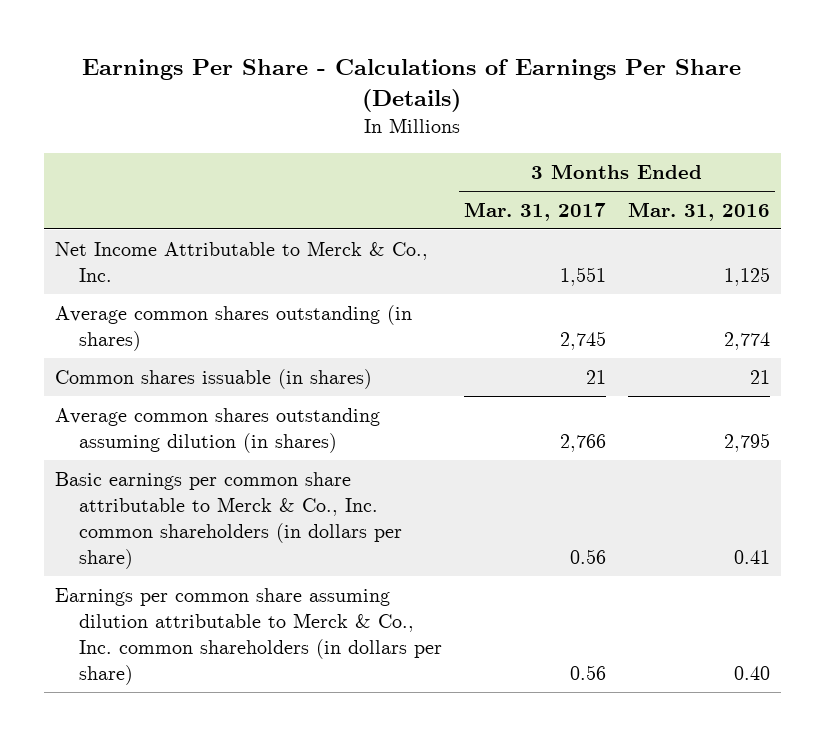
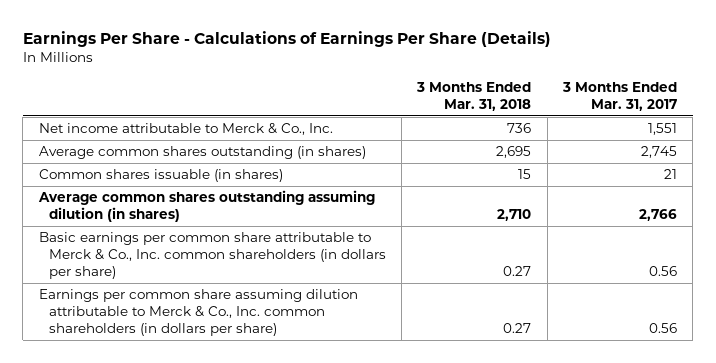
- | 3 Months Ended Mar. 31, 2017 | 3 Months Ended Mar. 31, 2016
+ | 3 Months Ended Mar. 31, 2018 | 3 Months Ended Mar. 31, 2017
- Net Income Attributable to Merck & Co., Inc. | 1,551 | 1,125
+ Net income attributable to Merck & Co., Inc. | 736 | 1,551

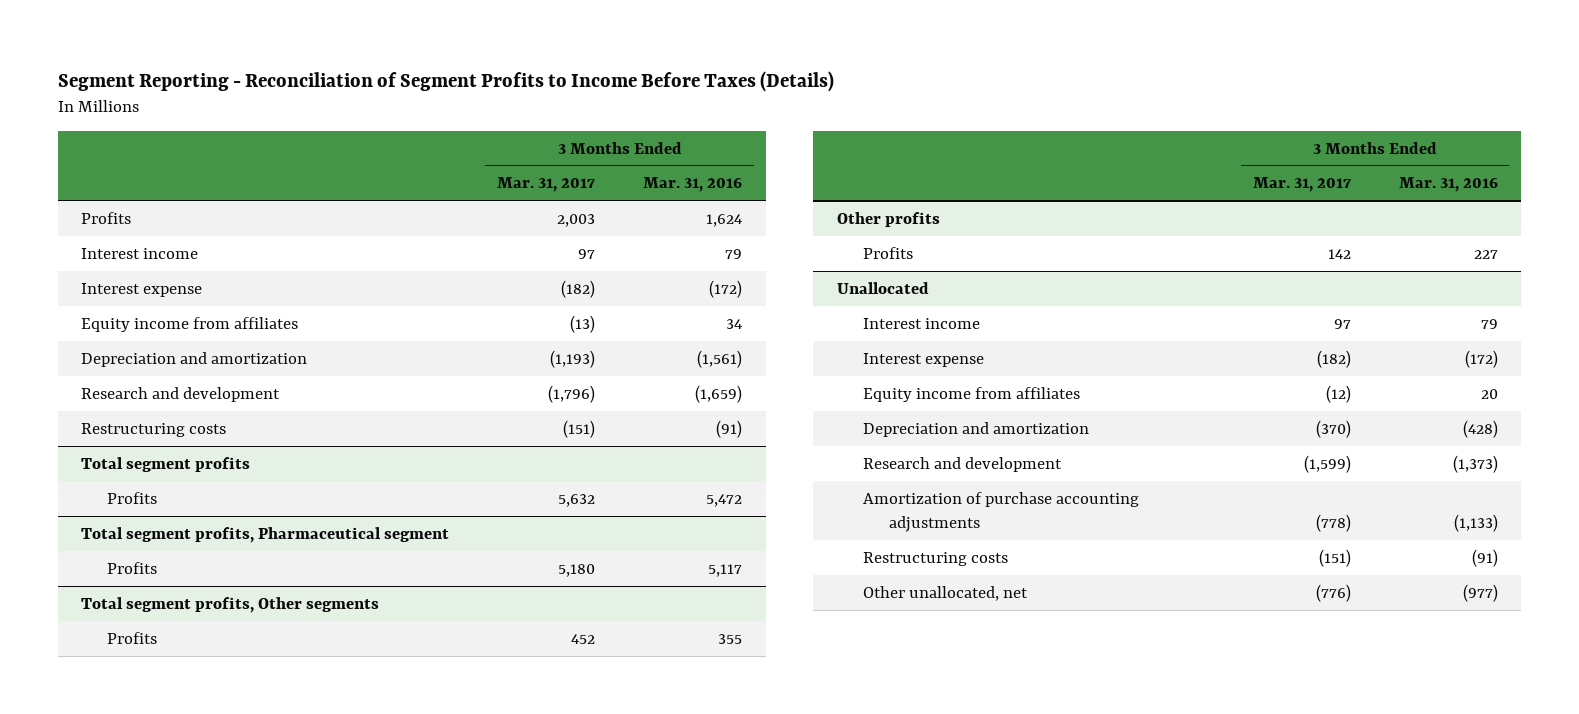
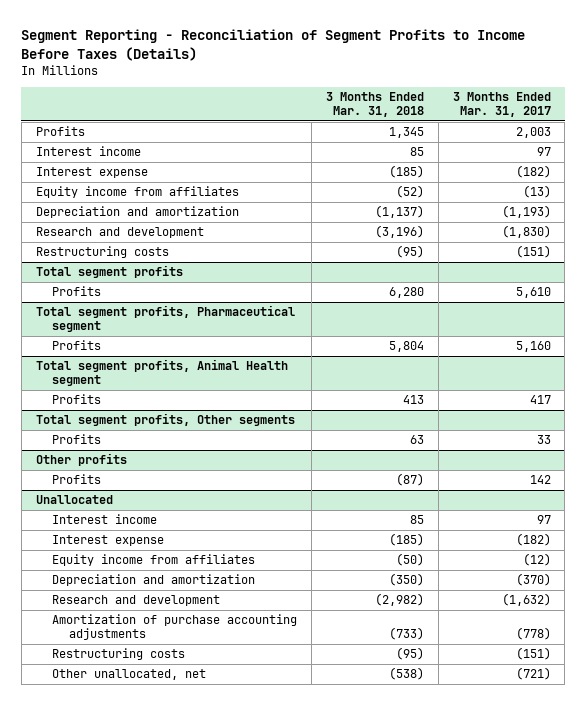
- | 3 Months Ended Mar. 31, 2017 | 3 Months Ended Mar. 31, 2016
+ | 3 Months Ended Mar. 31, 2018 | 3 Months Ended Mar. 31, 2017
- Research and development | (1,796) | (1,659)
+ Research and development | (3,196) | (1,830)
@ Total segment profits
- Profits | 5,632 | 5,472
+ Profits | 6,280 | 5,610
@ Total segment profits, Pharmaceutical segment
- Profits | 5,180 | 5,117
+ Profits | 5,804 | 5,160
+ Total segment profits, Animal Health segment
+ Profits | 413 | 417
@ Total segment profits, Other segments
- Profits | 452 | 355
+ Profits | 63 | 33
@ Unallocated
- Research and development | (1,599) | (1,373)
+ Research and development | (2,982) | (1,632)
- Other unallocated, net | (776) | (977)
+ Other unallocated, net | (538) | (721)

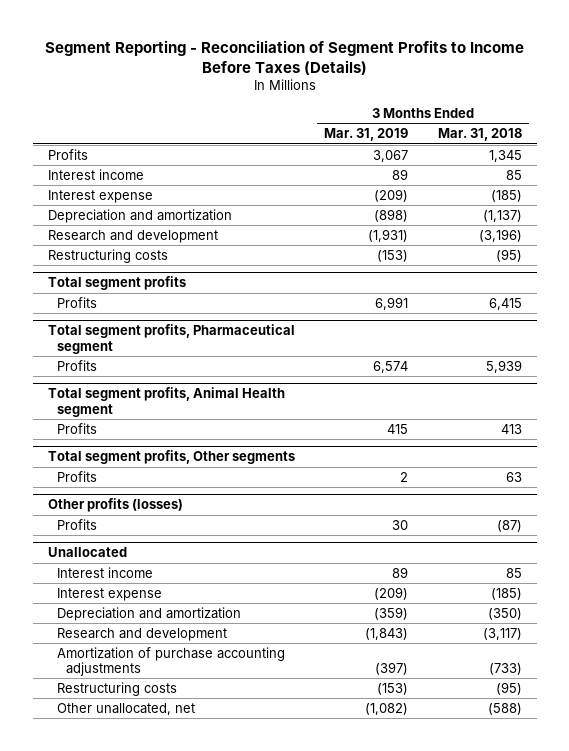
- | 3 Months Ended Mar. 31, 2018 | 3 Months Ended Mar. 31, 2017
+ | 3 Months Ended Mar. 31, 2019 | 3 Months Ended Mar. 31, 2018
- Equity income from affiliates | (52) | (13)
@ Total segment profits
- Profits | 6,280 | 5,610
+ Profits | 6,991 | 6,415
@ Total segment profits, Pharmaceutical segment
- Profits | 5,804 | 5,160
+ Profits | 6,574 | 5,939
- Other profits
+ Other profits (losses)
@ Unallocated
- Equity income from affiliates | (50) | (12)
- Research and development | (2,982) | (1,632)
+ Research and development | (1,843) | (3,117)
- Other unallocated, net | (538) | (721)
+ Other unallocated, net | (1,082) | (588)

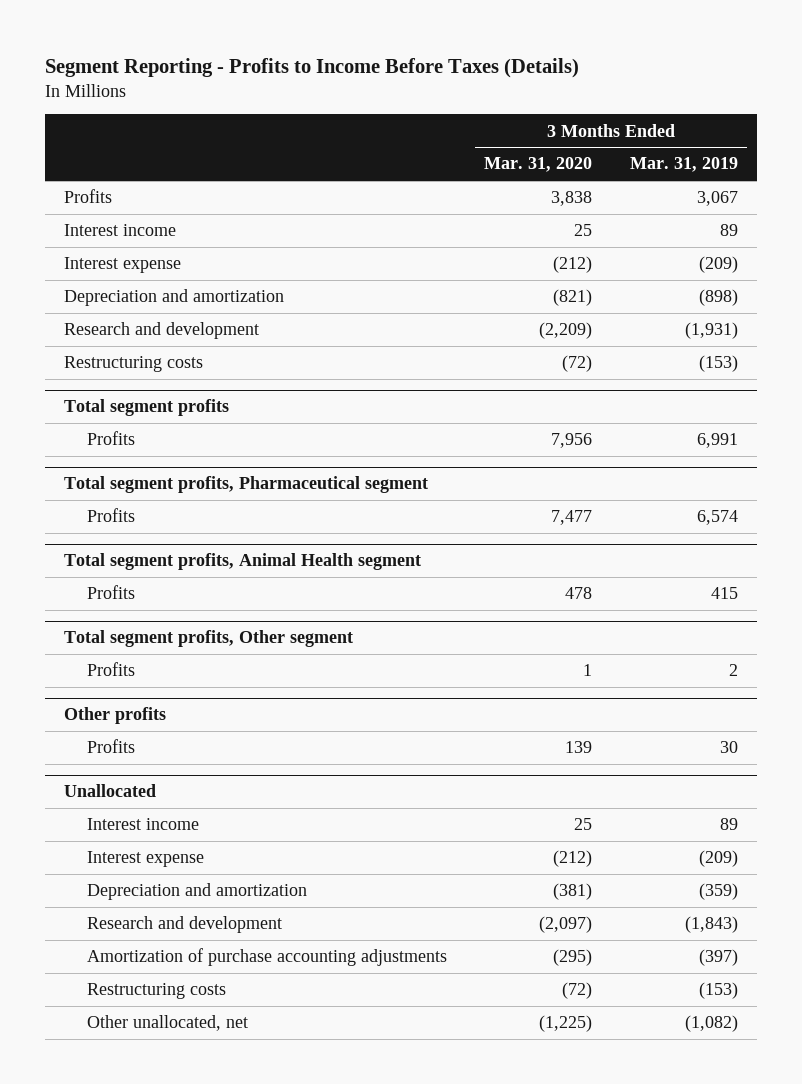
- Segment Reporting - Reconciliation of Segment Profits to Income Before Taxes (Details)
+ Segment Reporting - Profits to Income Before Taxes (Details)
- | 3 Months Ended Mar. 31, 2019 | 3 Months Ended Mar. 31, 2018
+ | 3 Months Ended Mar. 31, 2020 | 3 Months Ended Mar. 31, 2019
- Total segment profits, Other segments
+ Total segment profits, Other segment
- Other profits (losses)
+ Other profits

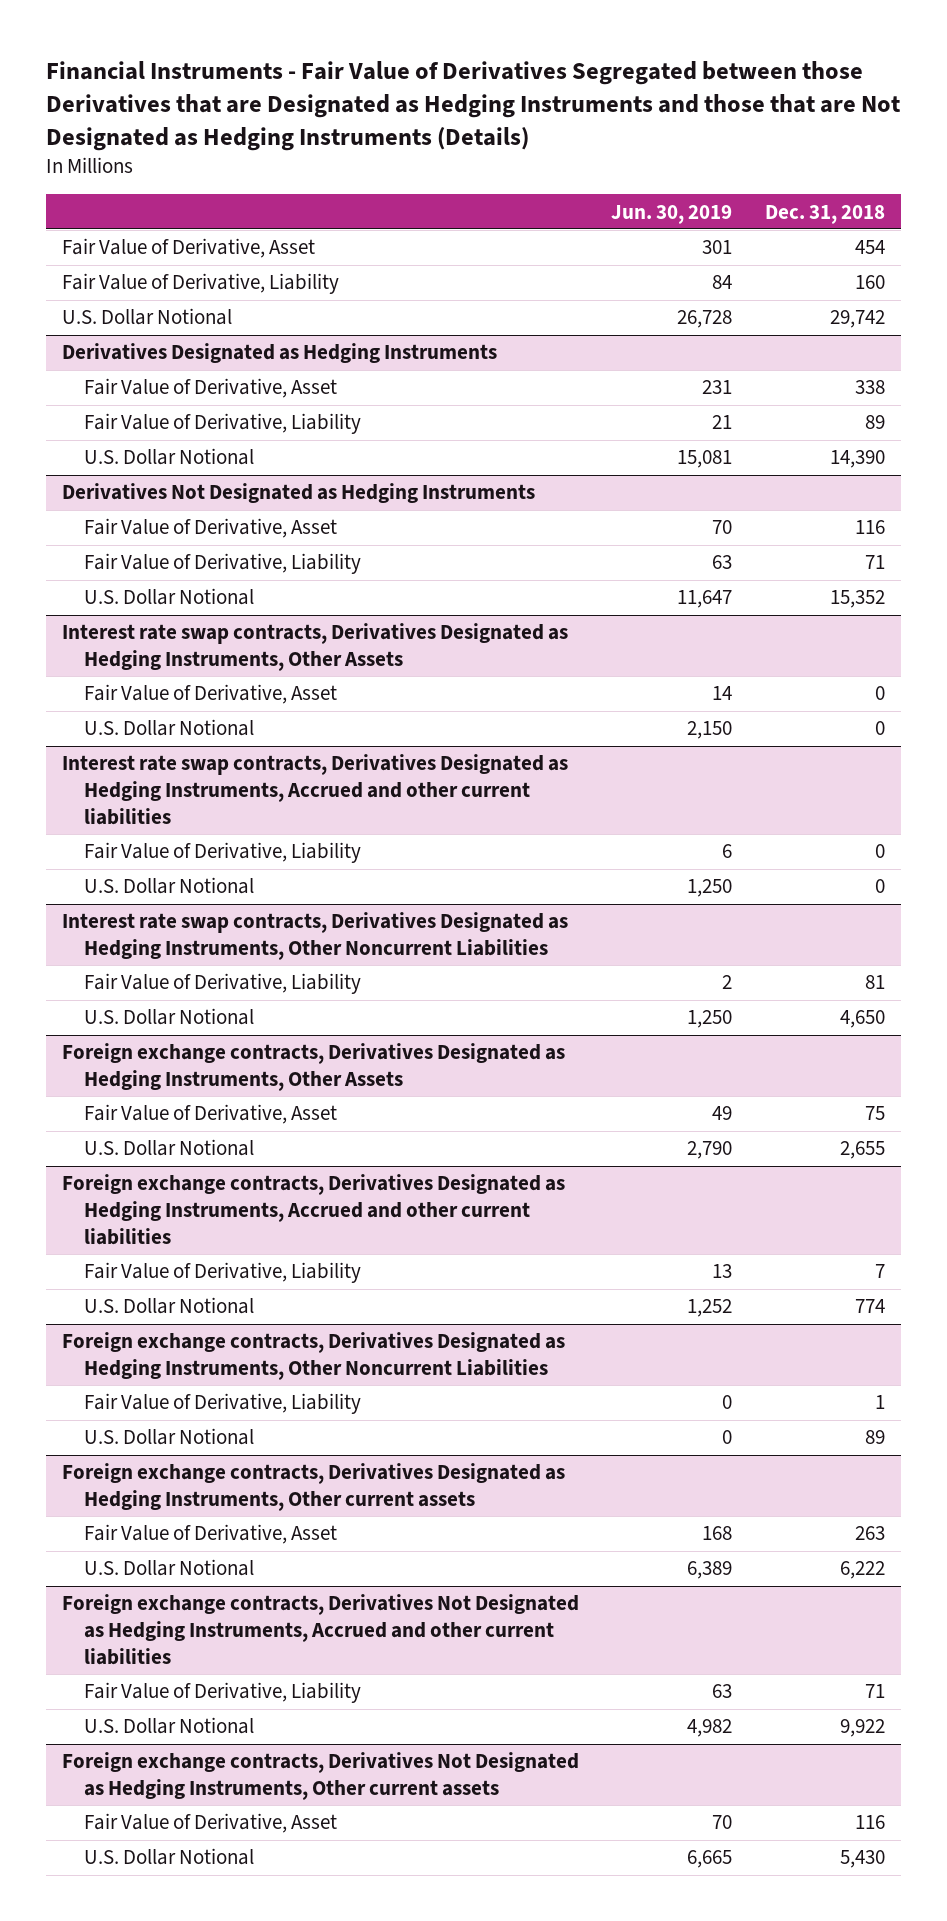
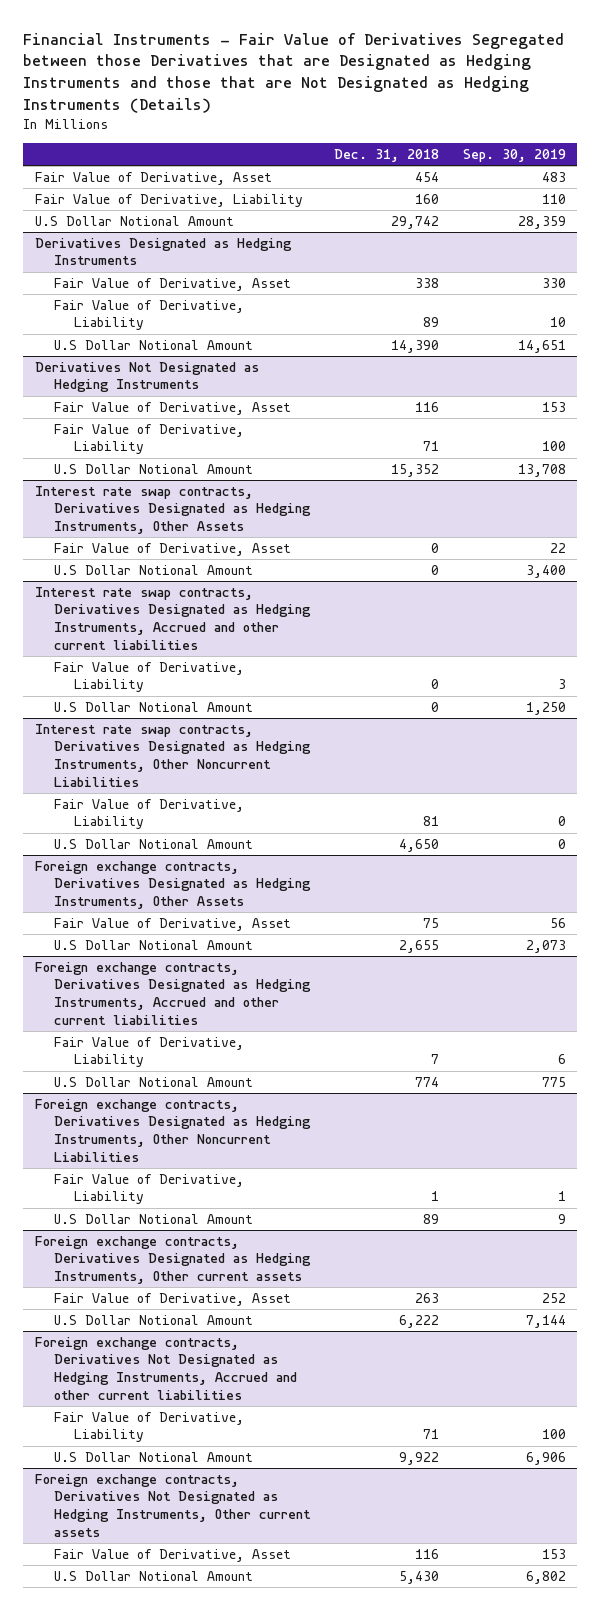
- | Jun. 30, 2019 | Dec. 31, 2018
+ | Dec. 31, 2018 | Sep. 30, 2019
- U.S. Dollar Notional | 26,728 | 29,742
+ U.S Dollar Notional Amount | 29,742 | 28,359
@ Derivatives Designated as Hedging Instruments
- U.S. Dollar Notional | 15,081 | 14,390
+ U.S Dollar Notional Amount | 14,390 | 14,651
@ Derivatives Not Designated as Hedging Instruments
- U.S. Dollar Notional | 11,647 | 15,352
+ U.S Dollar Notional Amount | 15,352 | 13,708
@ Interest rate swap contracts, Derivatives Designated as Hedging Instruments, Other Assets
- U.S. Dollar Notional | 2,150 | 0
+ U.S Dollar Notional Amount | 0 | 3,400
@ Interest rate swap contracts, Derivatives Designated as Hedging Instruments, Accrued and other current liabilities
- U.S. Dollar Notional | 1,250 | 0
+ U.S Dollar Notional Amount | 0 | 1,250
@ Interest rate swap contracts, Derivatives Designated as Hedging Instruments, Other Noncurrent Liabilities
- U.S. Dollar Notional | 1,250 | 4,650
+ U.S Dollar Notional Amount | 4,650 | 0
@ Foreign exchange contracts, Derivatives Designated as Hedging Instruments, Other Assets
- U.S. Dollar Notional | 2,790 | 2,655
+ U.S Dollar Notional Amount | 2,655 | 2,073
@ Foreign exchange contracts, Derivatives Designated as Hedging Instruments, Accrued and other current liabilities
- U.S. Dollar Notional | 1,252 | 774
+ U.S Dollar Notional Amount | 774 | 775
@ Foreign exchange contracts, Derivatives Designated as Hedging Instruments, Other Noncurrent Liabilities
- U.S. Dollar Notional | 0 | 89
+ U.S Dollar Notional Amount | 89 | 9
@ Foreign exchange contracts, Derivatives Designated as Hedging Instruments, Other current assets
- U.S. Dollar Notional | 6,389 | 6,222
+ U.S Dollar Notional Amount | 6,222 | 7,144
@ Foreign exchange contracts, Derivatives Not Designated as Hedging Instruments, Accrued and other current liabilities
- U.S. Dollar Notional | 4,982 | 9,922
+ U.S Dollar Notional Amount | 9,922 | 6,906
@ Foreign exchange contracts, Derivatives Not Designated as Hedging Instruments, Other current assets
- U.S. Dollar Notional | 6,665 | 5,430
+ U.S Dollar Notional Amount | 5,430 | 6,802

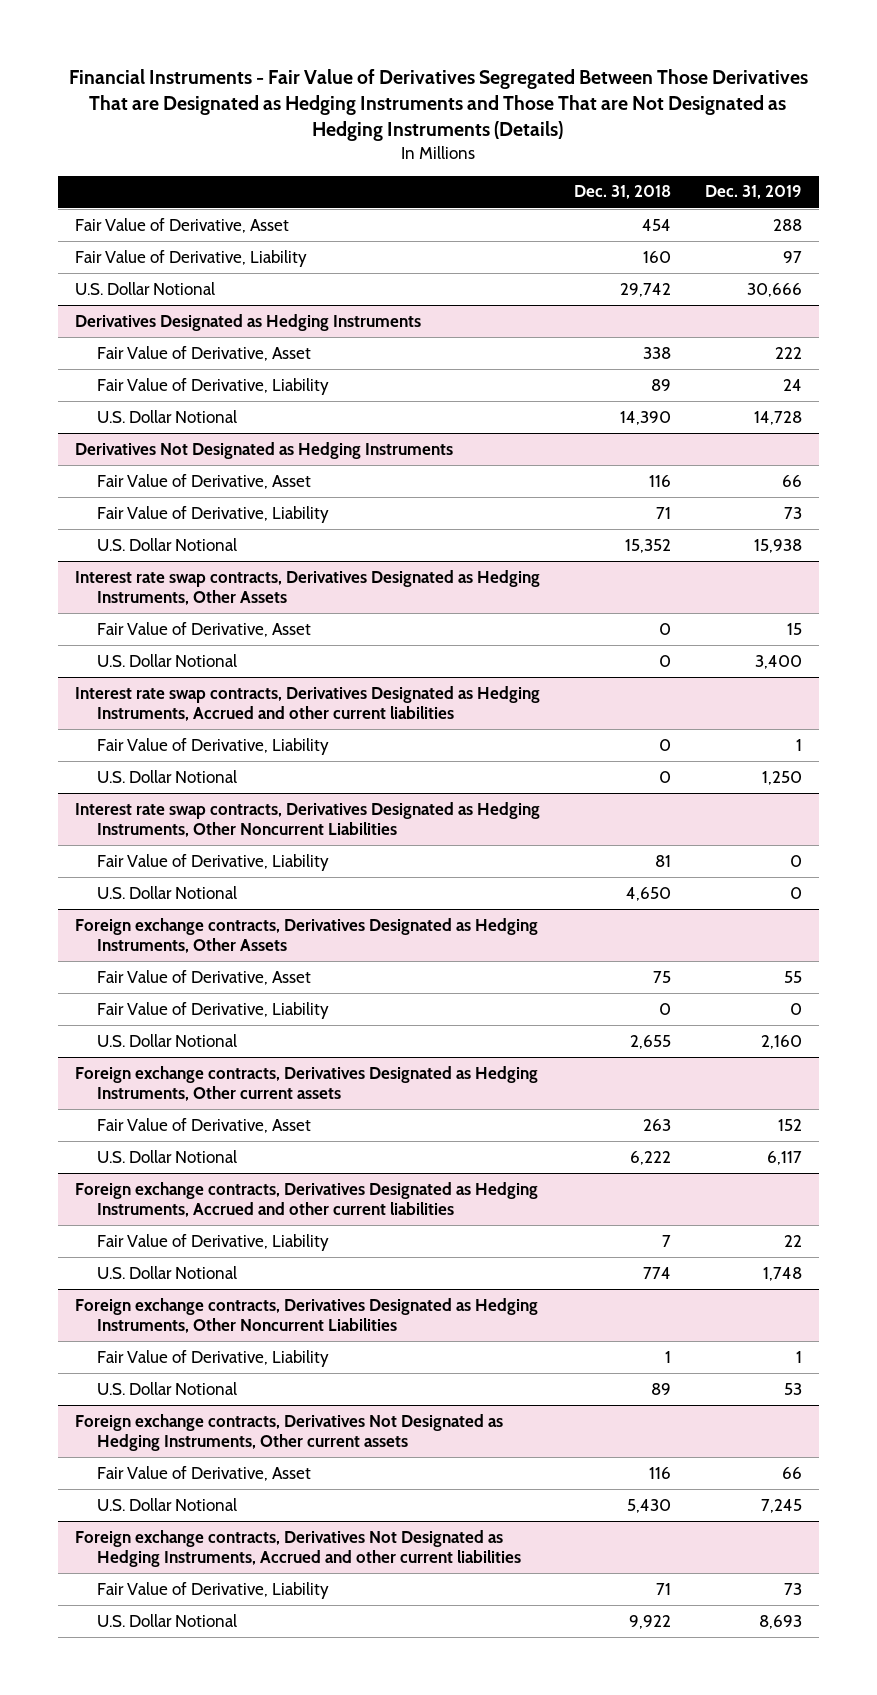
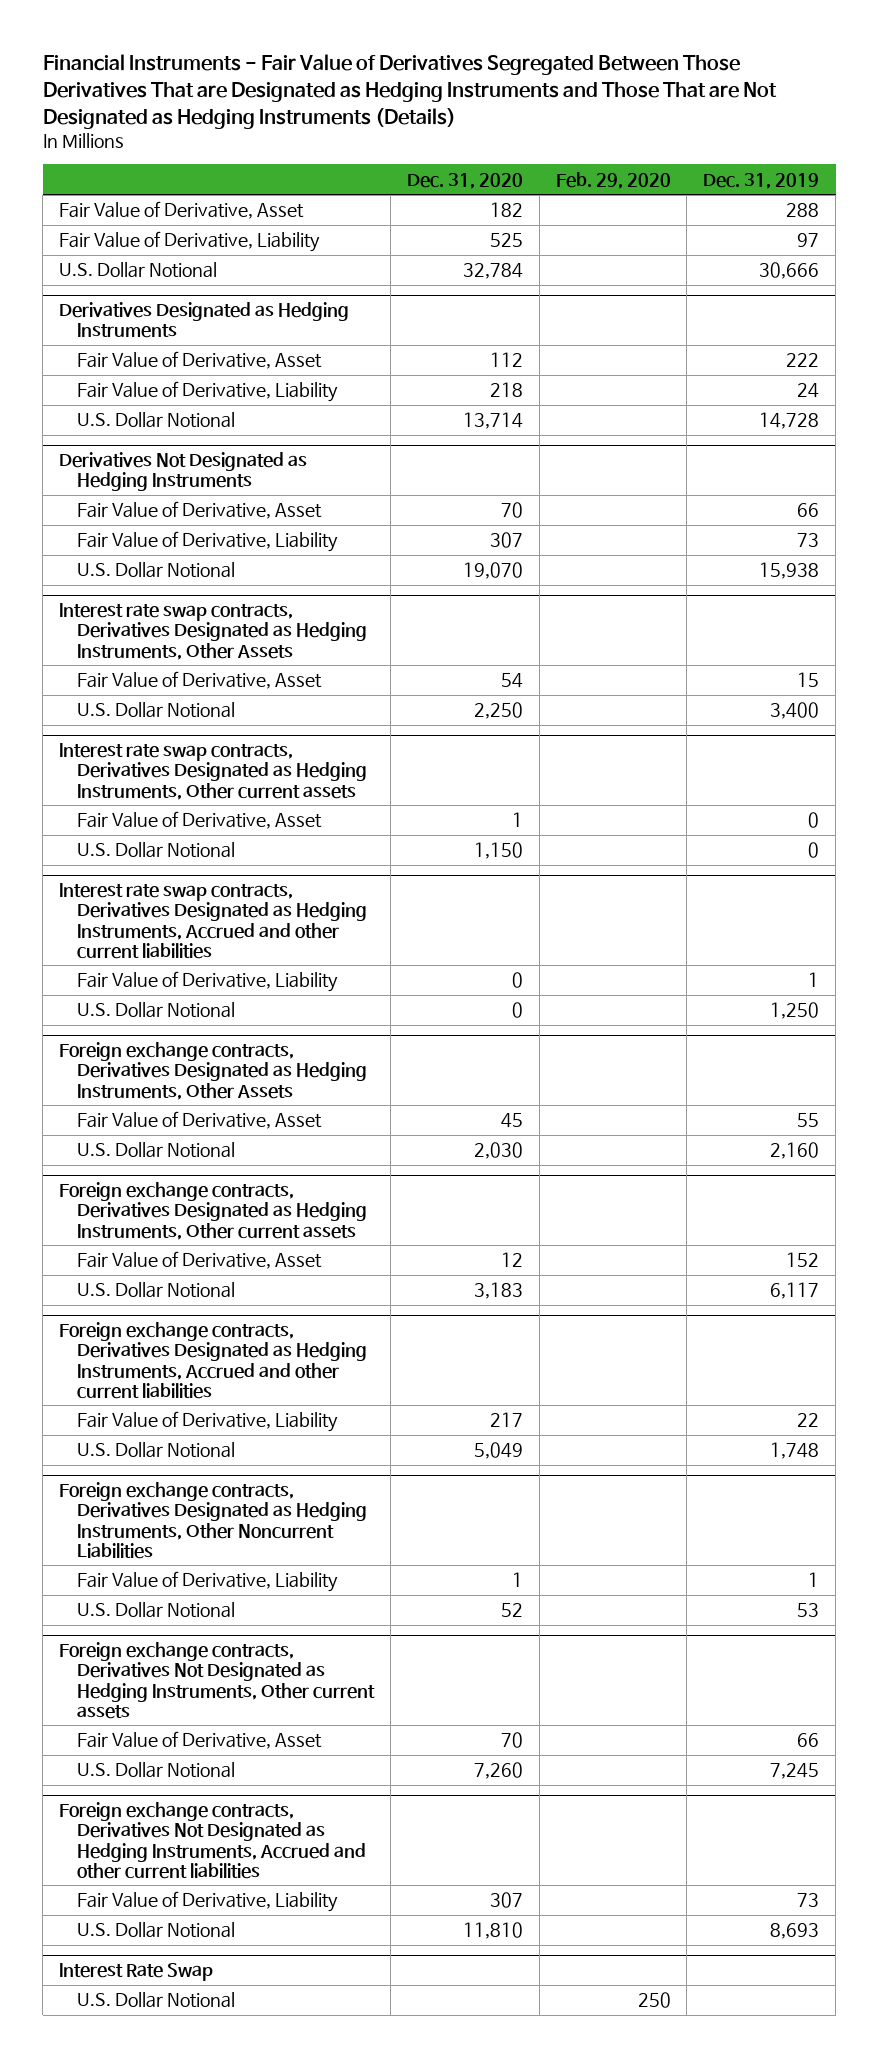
- | Dec. 31, 2018 | Dec. 31, 2019
+ | Dec. 31, 2020 | Feb. 29, 2020 | Dec. 31, 2019
+ Interest rate swap contracts, Derivatives Designated as Hedging Instruments, Other current assets
+ Fair Value of Derivative, Asset | 1 | | 0
+ U.S. Dollar Notional | 1,150 | | 0
- Interest rate swap contracts, Derivatives Designated as Hedging Instruments, Other Noncurrent Liabilities
- Fair Value of Derivative, Liability | 81 | 0
- U.S. Dollar Notional | 4,650 | 0
@ Foreign exchange contracts, Derivatives Designated as Hedging Instruments, Other Assets
- Fair Value of Derivative, Liability | 0 | 0
+ Interest Rate Swap
+ U.S. Dollar Notional | | 250 |

